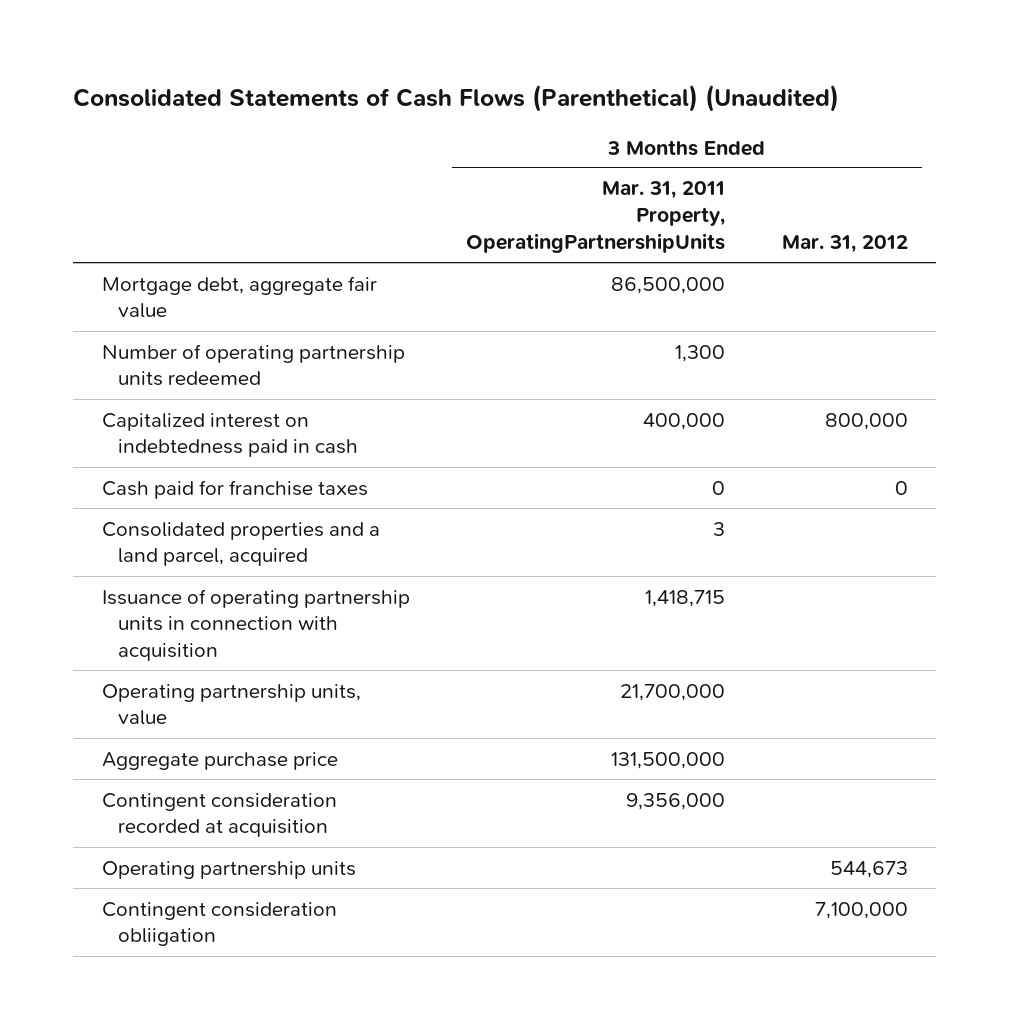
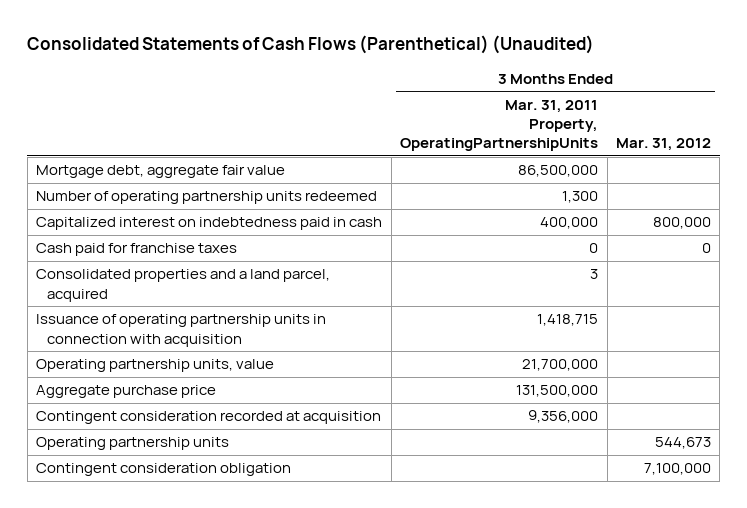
- Contingent consideration obliigation | | 7,100,000
+ Contingent consideration obligation | | 7,100,000

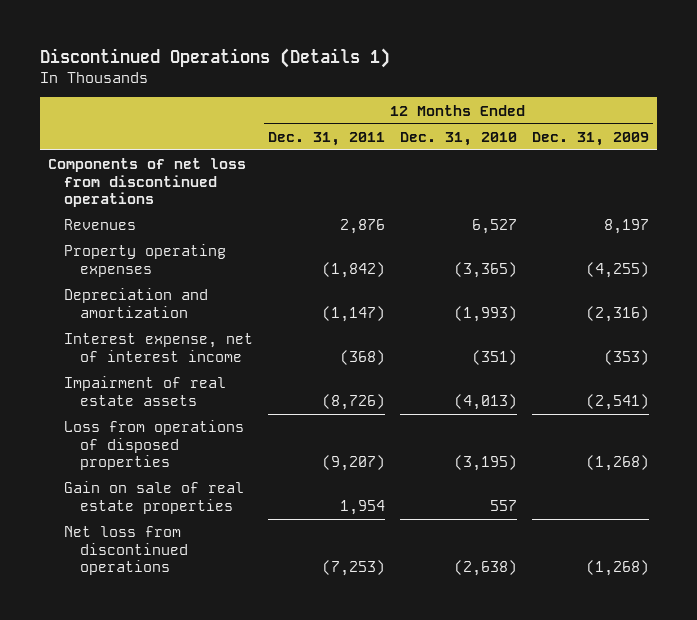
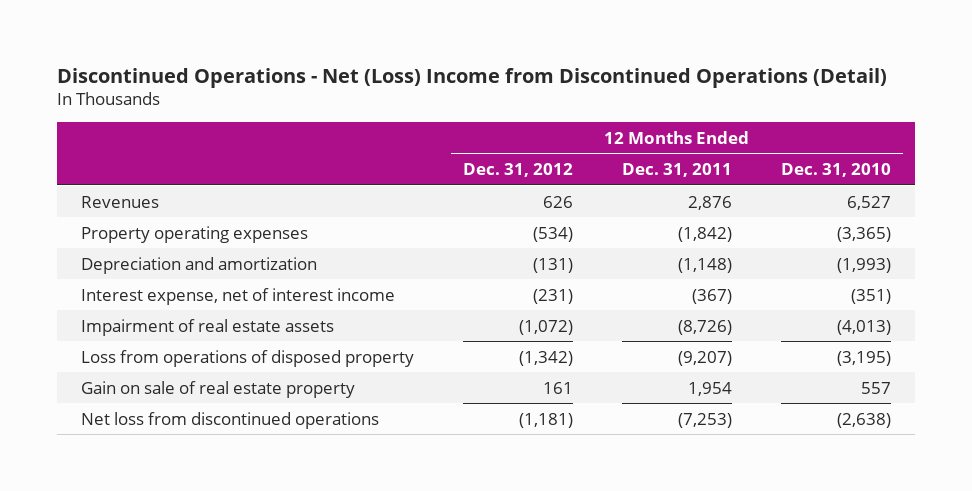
- Discontinued Operations (Details 1)
+ Discontinued Operations - Net (Loss) Income from Discontinued Operations (Detail)
- | 12 Months Ended Dec. 31, 2011 | 12 Months Ended Dec. 31, 2010 | 12 Months Ended Dec. 31, 2009
+ | 12 Months Ended Dec. 31, 2012 | 12 Months Ended Dec. 31, 2011 | 12 Months Ended Dec. 31, 2010
- Components of net loss from discontinued operations
- Depreciation and amortization | (1,147) | (1,993) | (2,316)
- Interest expense, net of interest income | (368) | (351) | (353)
+ Depreciation and amortization | (131) | (1,148) | (1,993)
+ Interest expense, net of interest income | (231) | (367) | (351)
- Loss from operations of disposed properties | (9,207) | (3,195) | (1,268)
- Gain on sale of real estate properties | 1,954 | 557 |
+ Loss from operations of disposed property | (1,342) | (9,207) | (3,195)
+ Gain on sale of real estate property | 161 | 1,954 | 557

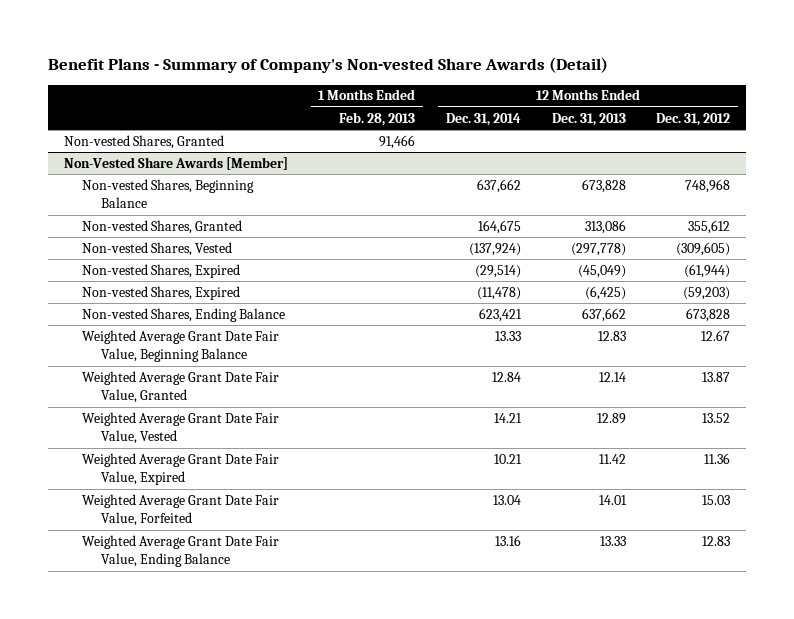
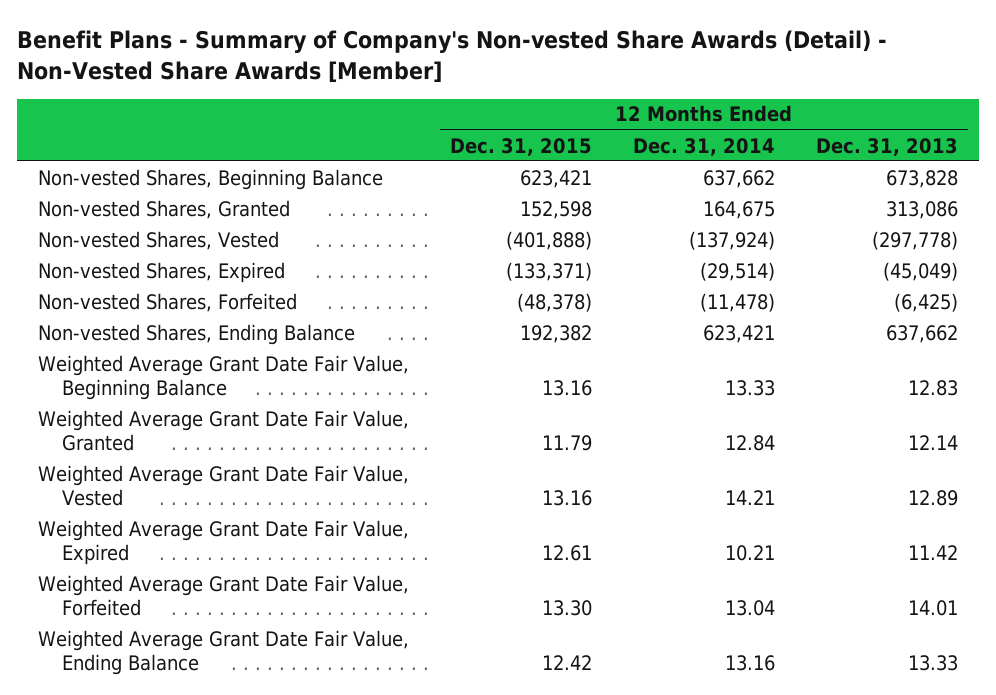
- Benefit Plans - Summary of Company's Non-vested Share Awards (Detail)
+ Benefit Plans - Summary of Company's Non-vested Share Awards (Detail) - Non-Vested Share Awards [Member]
- | 1 Months Ended Feb. 28, 2013 | 12 Months Ended Dec. 31, 2014 | 12 Months Ended Dec. 31, 2013 | 12 Months Ended Dec. 31, 2012
+ | 12 Months Ended Dec. 31, 2015 | 12 Months Ended Dec. 31, 2014 | 12 Months Ended Dec. 31, 2013
- Non-vested Shares, Granted | 91,466 | | |
- Non-Vested Share Awards [Member]
- Non-vested Shares, Expired | | (11,478) | (6,425) | (59,203)
+ Non-vested Shares, Forfeited | (48,378) | (11,478) | (6,425)

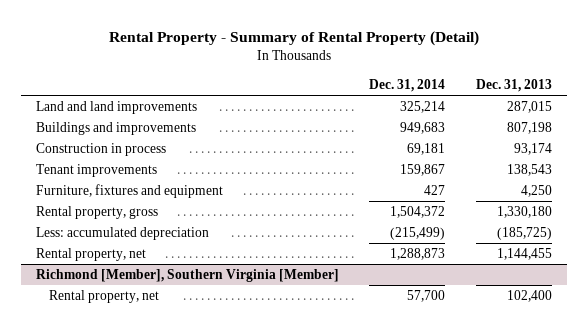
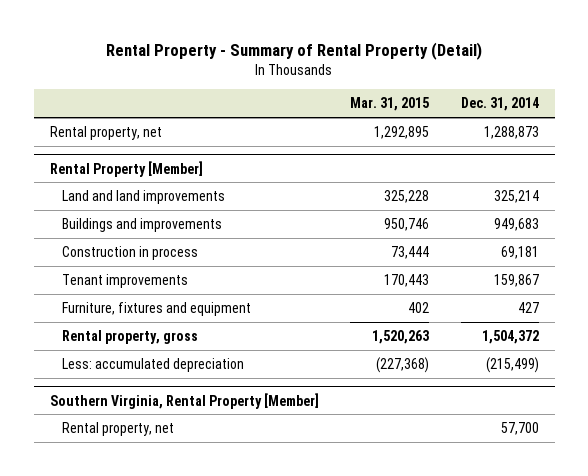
- | Dec. 31, 2014 | Dec. 31, 2013
+ | Mar. 31, 2015 | Dec. 31, 2014
moved up: Rental property, net | 1,292,895 | 1,288,873
+ Rental Property [Member]
- Richmond [Member], Southern Virginia [Member]
+ Southern Virginia, Rental Property [Member]

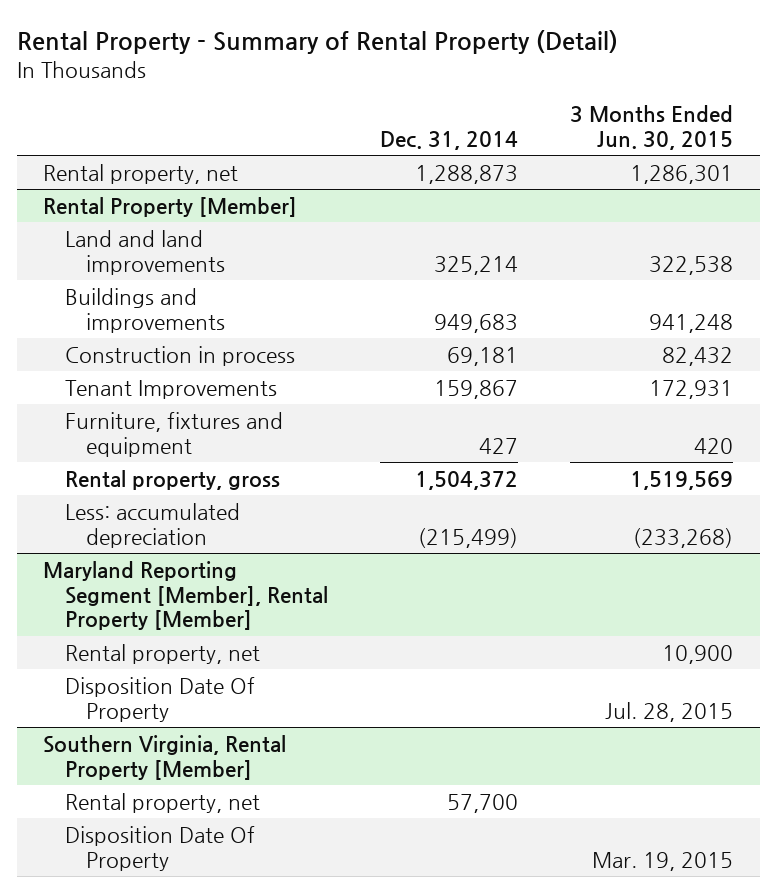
- | Mar. 31, 2015 | Dec. 31, 2014
+ | Dec. 31, 2014 | 3 Months Ended Jun. 30, 2015
@ Rental Property [Member]
- Tenant improvements | 170,443 | 159,867
+ Tenant Improvements | 159,867 | 172,931
+ Maryland Reporting Segment [Member], Rental Property [Member]
+ Rental property, net | | 10,900
+ Disposition Date Of Property | | Jul. 28, 2015
@ Southern Virginia, Rental Property [Member]
+ Disposition Date Of Property | | Mar. 19, 2015

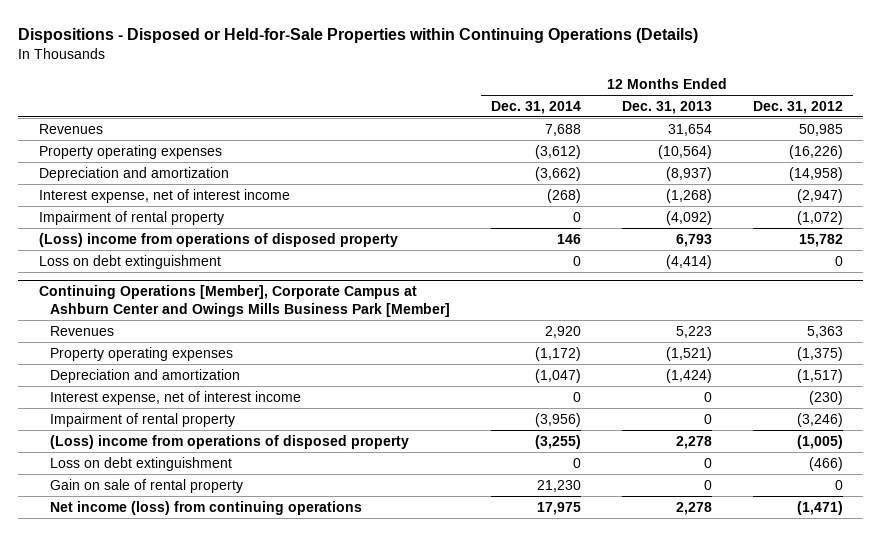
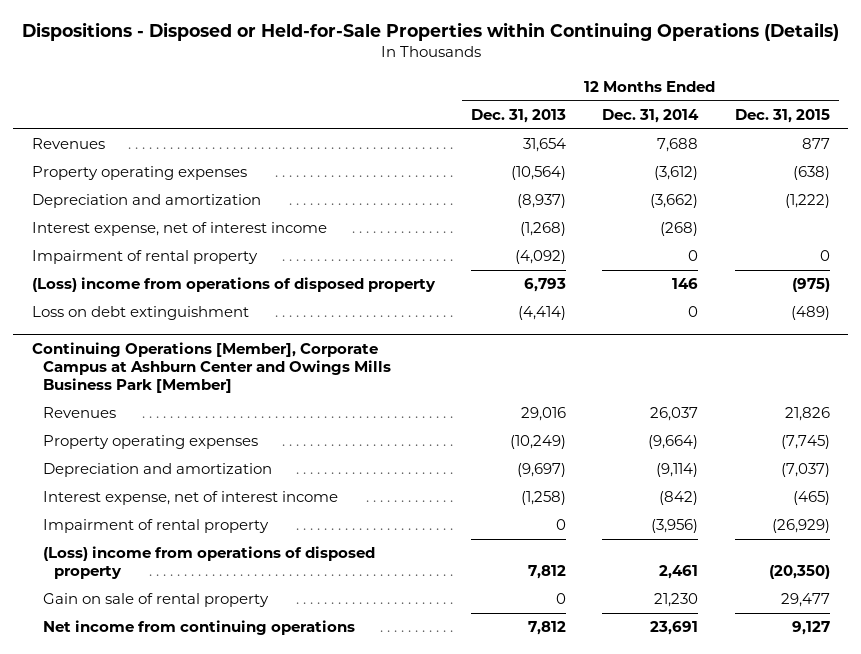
- | 12 Months Ended Dec. 31, 2014 | 12 Months Ended Dec. 31, 2013 | 12 Months Ended Dec. 31, 2012
+ | 12 Months Ended Dec. 31, 2013 | 12 Months Ended Dec. 31, 2014 | 12 Months Ended Dec. 31, 2015
@ Continuing Operations [Member], Corporate Campus at Ashburn Center and Owings Mills Business Park [Member]
- Revenues | 2,920 | 5,223 | 5,363
- Property operating expenses | (1,172) | (1,521) | (1,375)
- Depreciation and amortization | (1,047) | (1,424) | (1,517)
- Interest expense, net of interest income | 0 | 0 | (230)
+ Revenues | 29,016 | 26,037 | 21,826
+ Property operating expenses | (10,249) | (9,664) | (7,745)
+ Depreciation and amortization | (9,697) | (9,114) | (7,037)
+ Interest expense, net of interest income | (1,258) | (842) | (465)
- (Loss) income from operations of disposed property | (3,255) | 2,278 | (1,005)
- Loss on debt extinguishment | 0 | 0 | (466)
+ (Loss) income from operations of disposed property | 7,812 | 2,461 | (20,350)
- Net income (loss) from continuing operations | 17,975 | 2,278 | (1,471)
+ Net income from continuing operations | 7,812 | 23,691 | 9,127

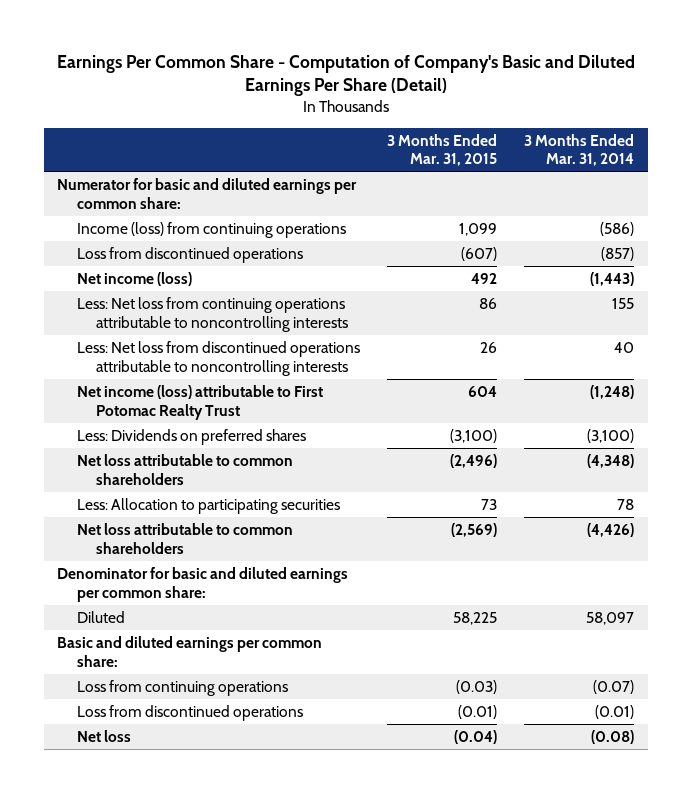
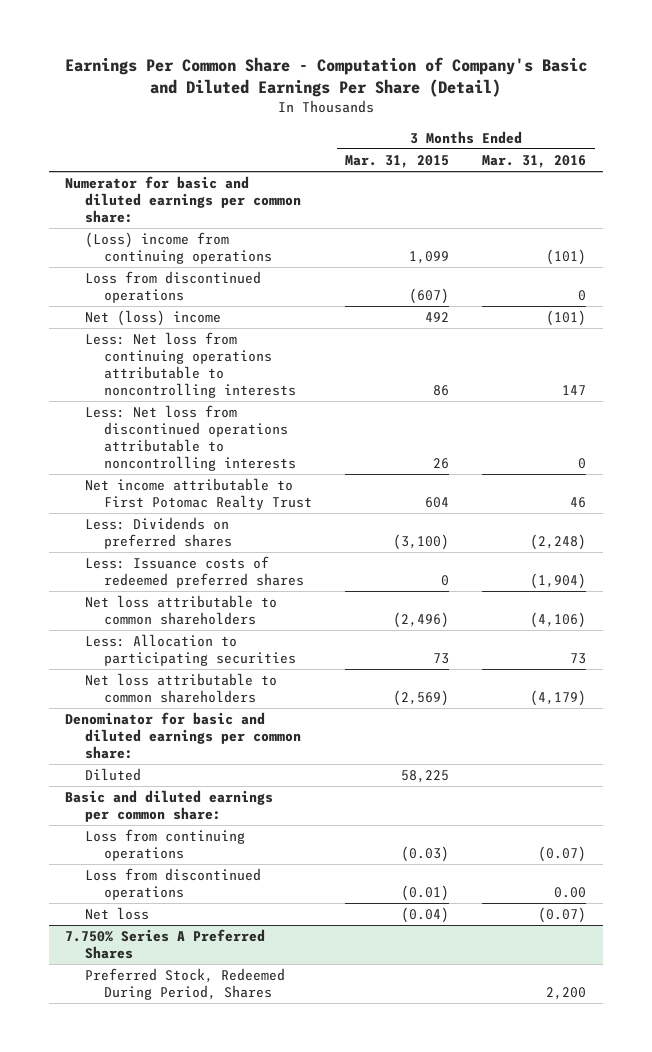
- | 3 Months Ended Mar. 31, 2015 | 3 Months Ended Mar. 31, 2014
+ | 3 Months Ended Mar. 31, 2015 | 3 Months Ended Mar. 31, 2016
- Income (loss) from continuing operations | 1,099 | (586)
+ (Loss) income from continuing operations | 1,099 | (101)
- Net income (loss) | 492 | (1,443)
+ Net (loss) income | 492 | (101)
- Net income (loss) attributable to First Potomac Realty Trust | 604 | (1,248)
+ Net income attributable to First Potomac Realty Trust | 604 | 46
+ Less: Issuance costs of redeemed preferred shares | 0 | (1,904)
+ 7.750% Series A Preferred Shares
+ Preferred Stock, Redeemed During Period, Shares | | 2,200

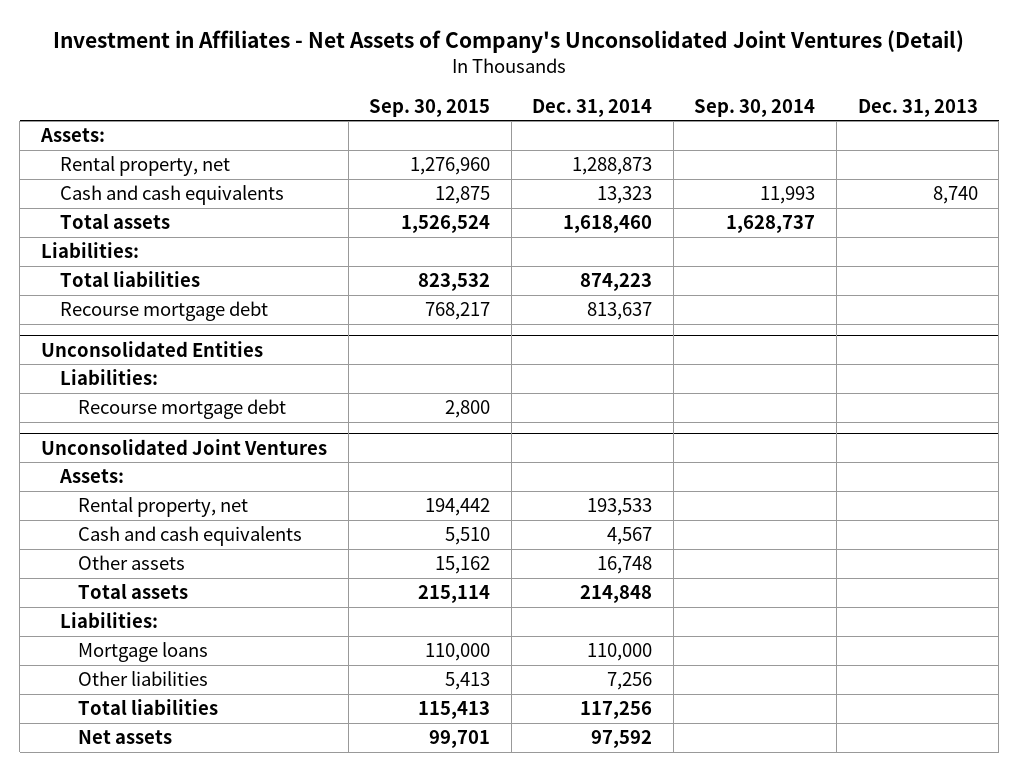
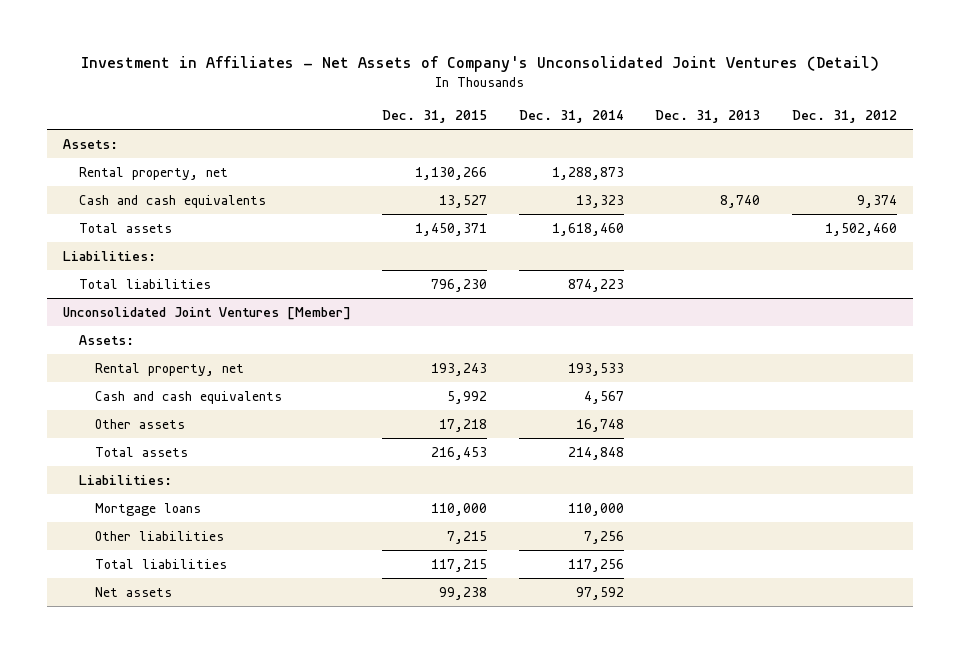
- | Sep. 30, 2015 | Dec. 31, 2014 | Sep. 30, 2014 | Dec. 31, 2013
+ | Dec. 31, 2015 | Dec. 31, 2014 | Dec. 31, 2013 | Dec. 31, 2012
- Recourse mortgage debt | 768,217 | 813,637 | |
- Unconsolidated Entities
- Liabilities:
- Recourse mortgage debt | 2,800 | | |
- Unconsolidated Joint Ventures
+ Unconsolidated Joint Ventures [Member]

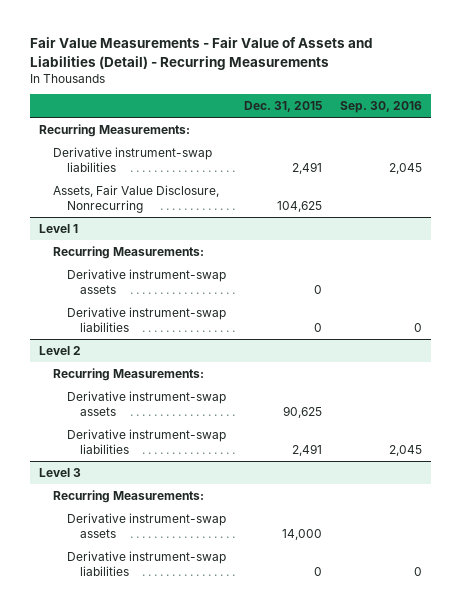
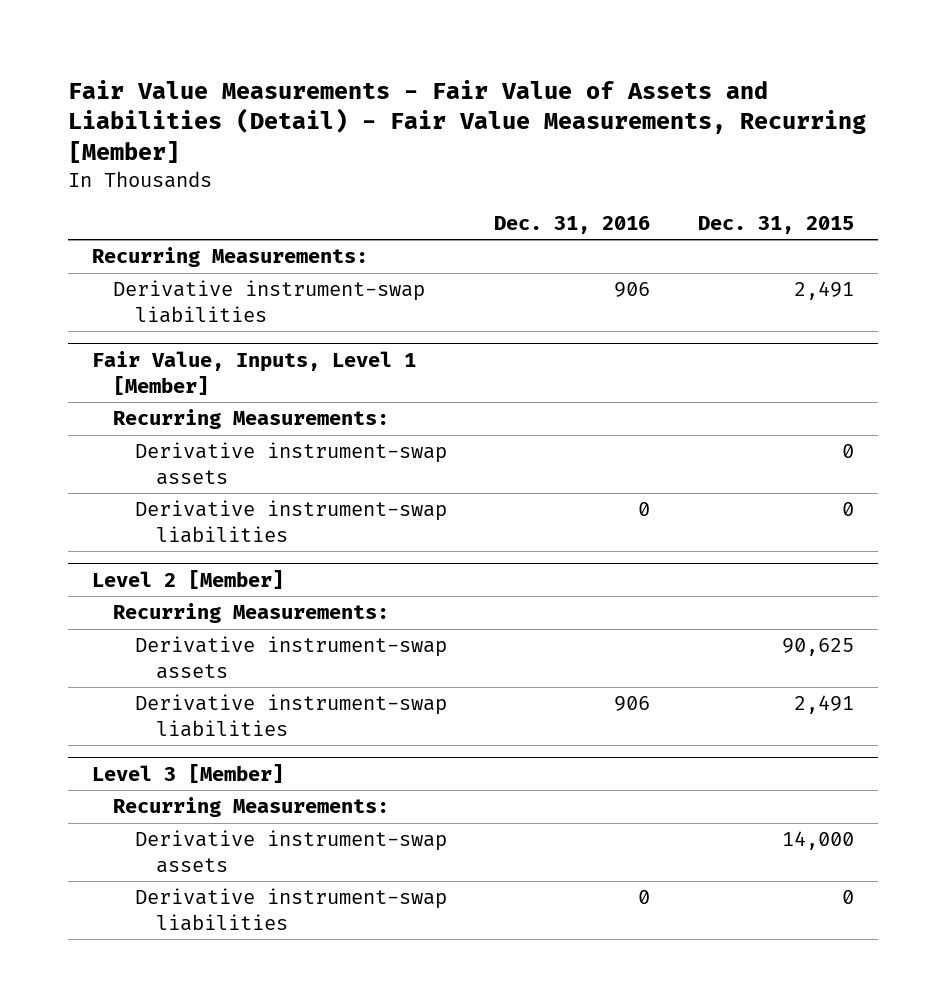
- Fair Value Measurements - Fair Value of Assets and Liabilities (Detail) - Recurring Measurements
+ Fair Value Measurements - Fair Value of Assets and Liabilities (Detail) - Fair Value Measurements, Recurring [Member]
- | Dec. 31, 2015 | Sep. 30, 2016
+ | Dec. 31, 2016 | Dec. 31, 2015
- Assets, Fair Value Disclosure, Nonrecurring | 104,625 |
- Level 1
+ Fair Value, Inputs, Level 1 [Member]
- Level 2
+ Level 2 [Member]
- Level 3
+ Level 3 [Member]

